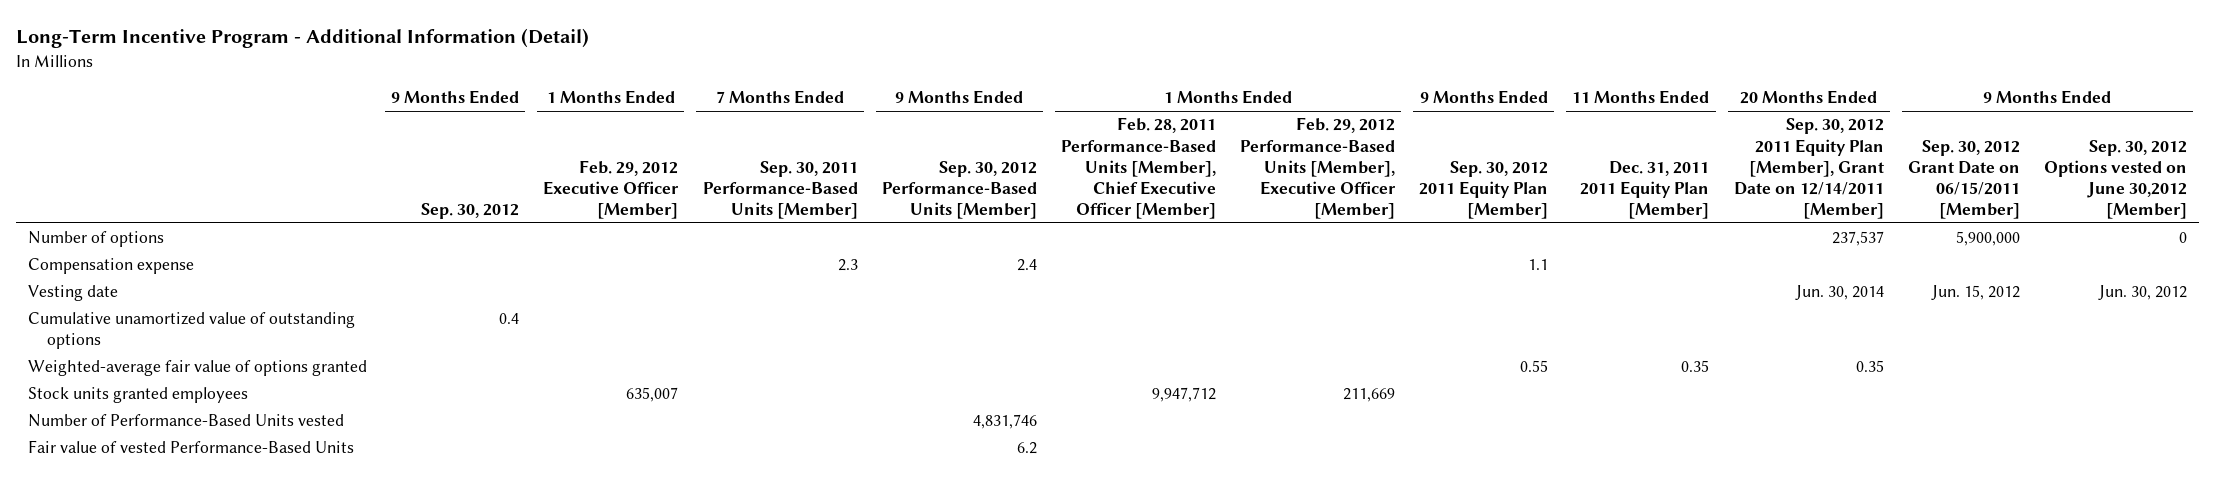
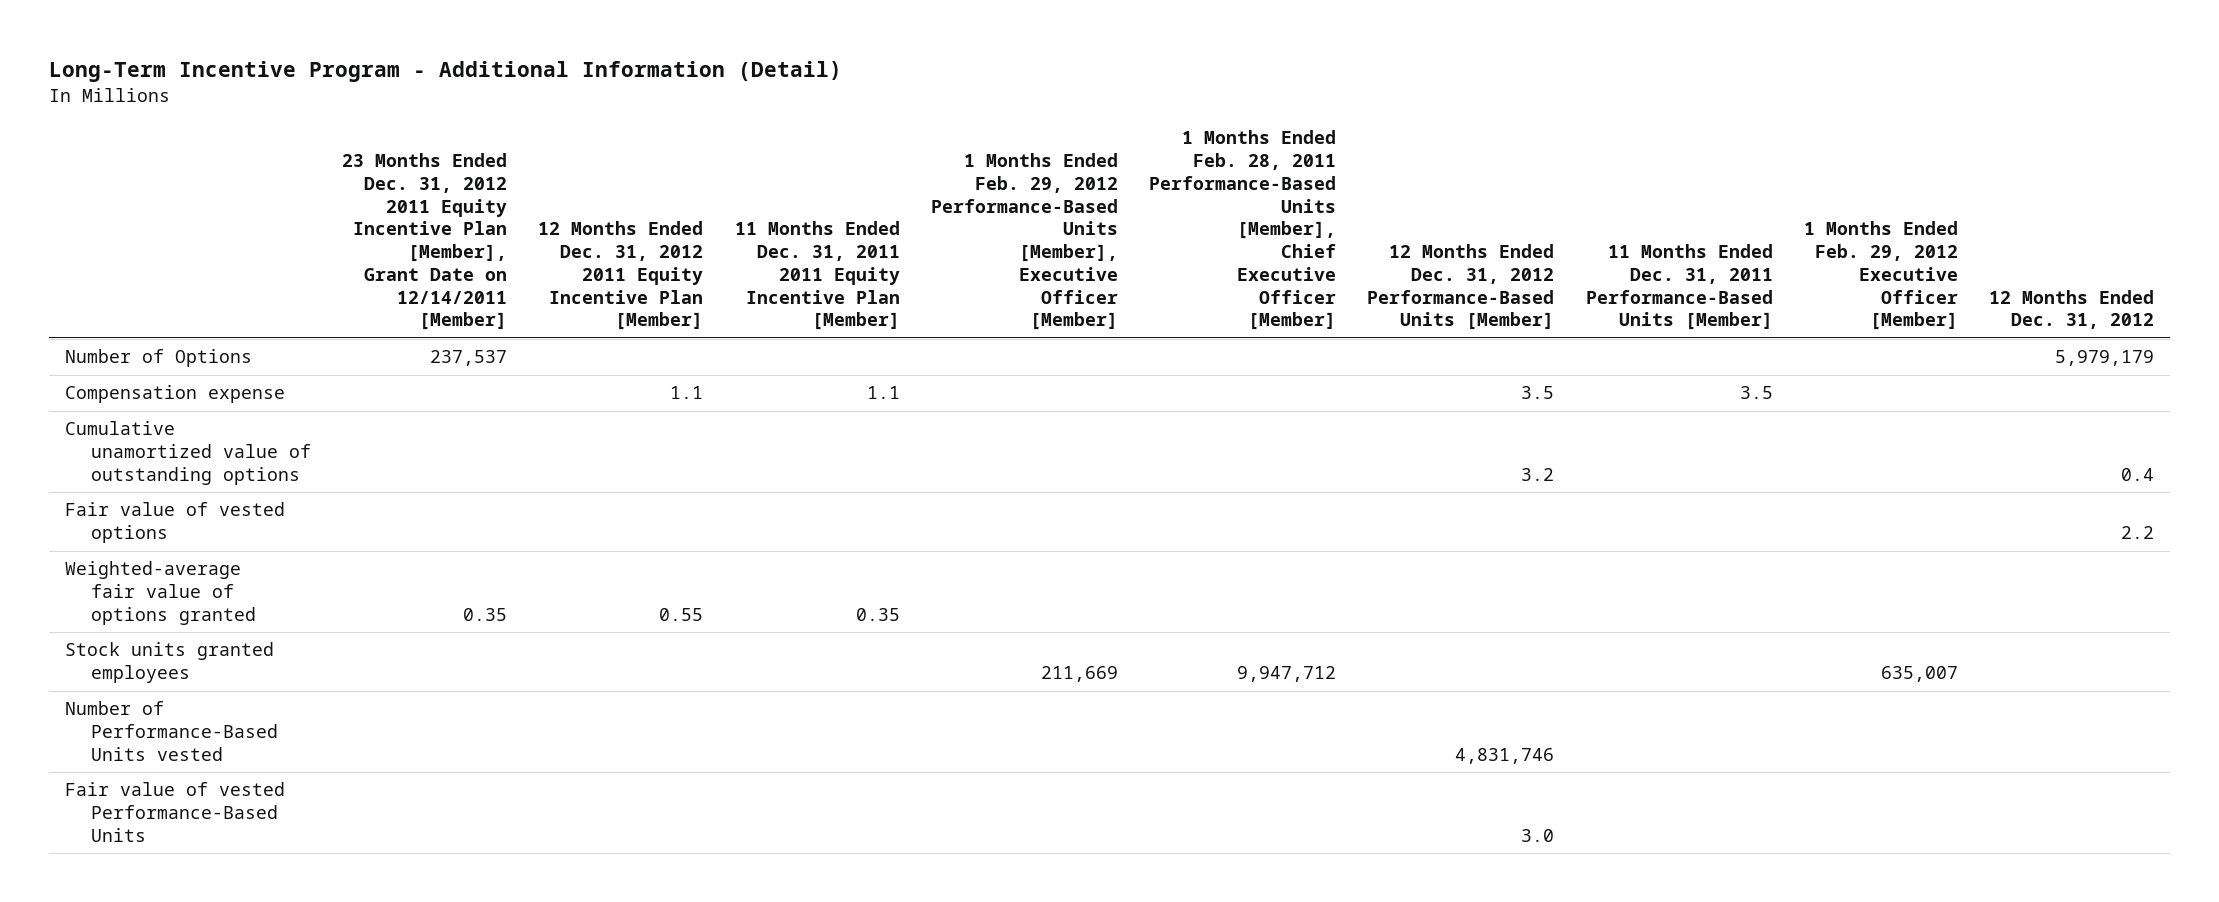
- | 9 Months Ended Sep. 30, 2012 | 1 Months Ended Feb. 29, 2012 Executive Officer [Member] | 7 Months Ended Sep. 30, 2011 Performance-Based Units [Member] | 9 Months Ended Sep. 30, 2012 Performance-Based Units [Member] | 1 Months Ended Feb. 28, 2011 Performance-Based Units [Member], Chief Executive Officer [Member] | 1 Months Ended Feb. 29, 2012 Performance-Based Units [Member], Executive Officer [Member] | 9 Months Ended Sep. 30, 2012 2011 Equity Plan [Member] | 11 Months Ended Dec. 31, 2011 2011 Equity Plan [Member] | 20 Months Ended Sep. 30, 2012 2011 Equity Plan [Member], Grant Date on 12/14/2011 [Member] | 9 Months Ended Sep. 30, 2012 Grant Date on 06/15/2011 [Member] | 9 Months Ended Sep. 30, 2012 Options vested on June 30,2012 [Member]
+ | 23 Months Ended Dec. 31, 2012 2011 Equity Incentive Plan [Member], Grant Date on 12/14/2011 [Member] | 12 Months Ended Dec. 31, 2012 2011 Equity Incentive Plan [Member] | 11 Months Ended Dec. 31, 2011 2011 Equity Incentive Plan [Member] | 1 Months Ended Feb. 29, 2012 Performance-Based Units [Member], Executive Officer [Member] | 1 Months Ended Feb. 28, 2011 Performance-Based Units [Member], Chief Executive Officer [Member] | 12 Months Ended Dec. 31, 2012 Performance-Based Units [Member] | 11 Months Ended Dec. 31, 2011 Performance-Based Units [Member] | 1 Months Ended Feb. 29, 2012 Executive Officer [Member] | 12 Months Ended Dec. 31, 2012
- Number of options | | | | | | | | | 237,537 | 5,900,000 | 0
+ Number of Options | 237,537 | | | | | | | | 5,979,179
- Vesting date | | | | | | | | | Jun. 30, 2014 | Jun. 15, 2012 | Jun. 30, 2012
+ Fair value of vested options | | | | | | | | | 2.2

